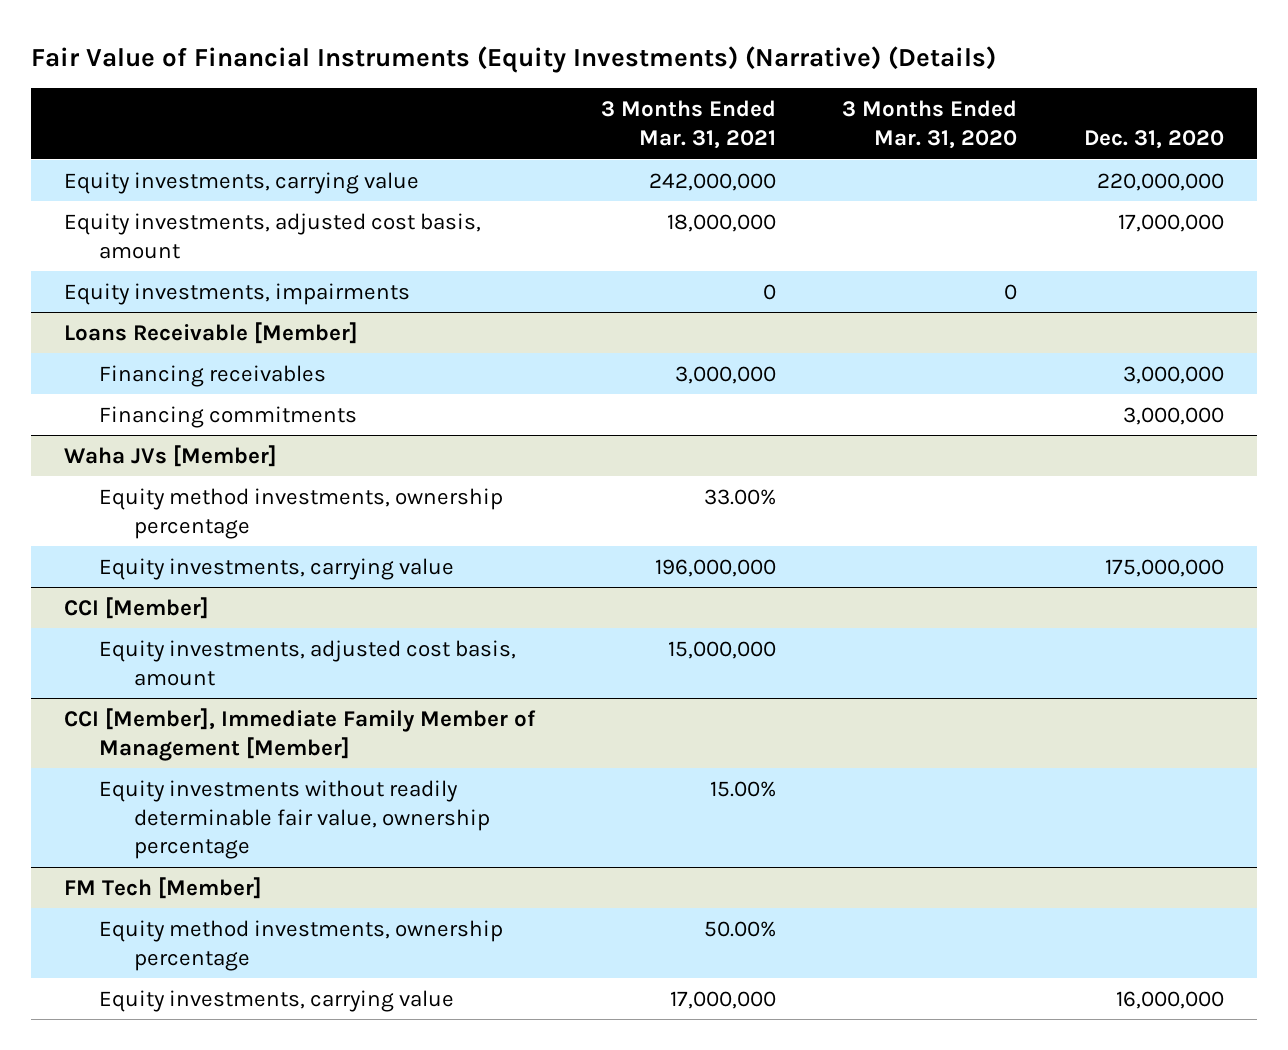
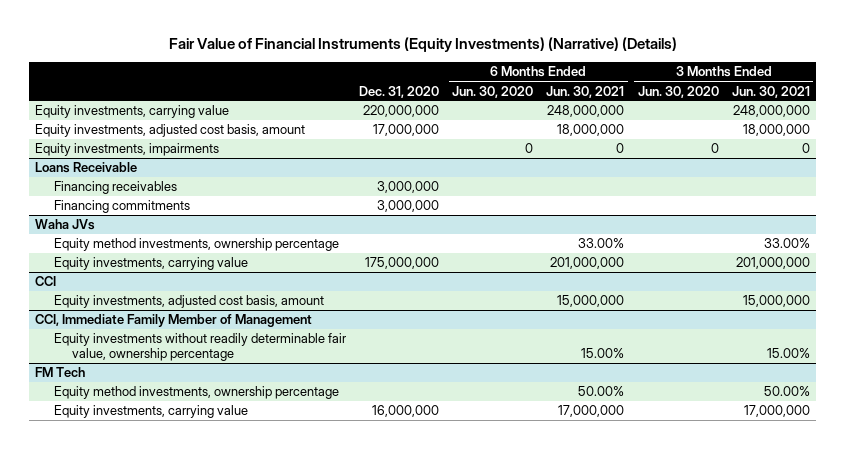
- | 3 Months Ended Mar. 31, 2021 | 3 Months Ended Mar. 31, 2020 | Dec. 31, 2020
+ | Dec. 31, 2020 | 6 Months Ended Jun. 30, 2020 | 6 Months Ended Jun. 30, 2021 | 3 Months Ended Jun. 30, 2020 | 3 Months Ended Jun. 30, 2021
- Loans Receivable [Member]
+ Loans Receivable
- Waha JVs [Member]
+ Waha JVs
- CCI [Member]
+ CCI
- CCI [Member], Immediate Family Member of Management [Member]
+ CCI, Immediate Family Member of Management
- FM Tech [Member]
+ FM Tech

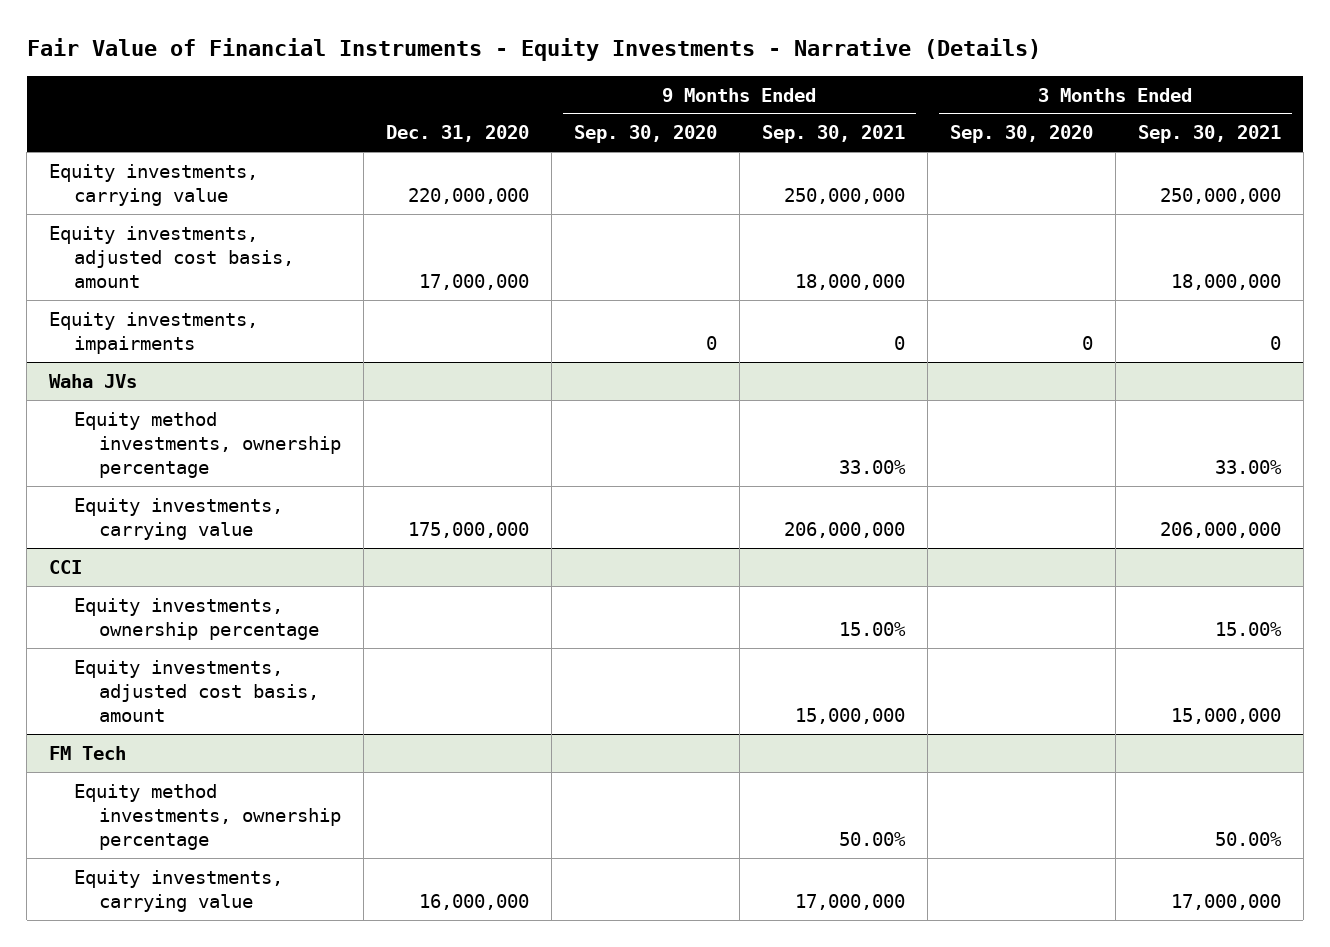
- Fair Value of Financial Instruments (Equity Investments) (Narrative) (Details)
+ Fair Value of Financial Instruments - Equity Investments - Narrative (Details)
- | Dec. 31, 2020 | 6 Months Ended Jun. 30, 2020 | 6 Months Ended Jun. 30, 2021 | 3 Months Ended Jun. 30, 2020 | 3 Months Ended Jun. 30, 2021
+ | Dec. 31, 2020 | 9 Months Ended Sep. 30, 2020 | 9 Months Ended Sep. 30, 2021 | 3 Months Ended Sep. 30, 2020 | 3 Months Ended Sep. 30, 2021
- Loans Receivable
- Financing receivables | 3,000,000 | | | |
- Financing commitments | 3,000,000 | | | |
@ CCI
+ Equity investments, ownership percentage | | | 15.00% | | 15.00%
- CCI, Immediate Family Member of Management
- Equity investments without readily determinable fair value, ownership percentage | | | 15.00% | | 15.00%

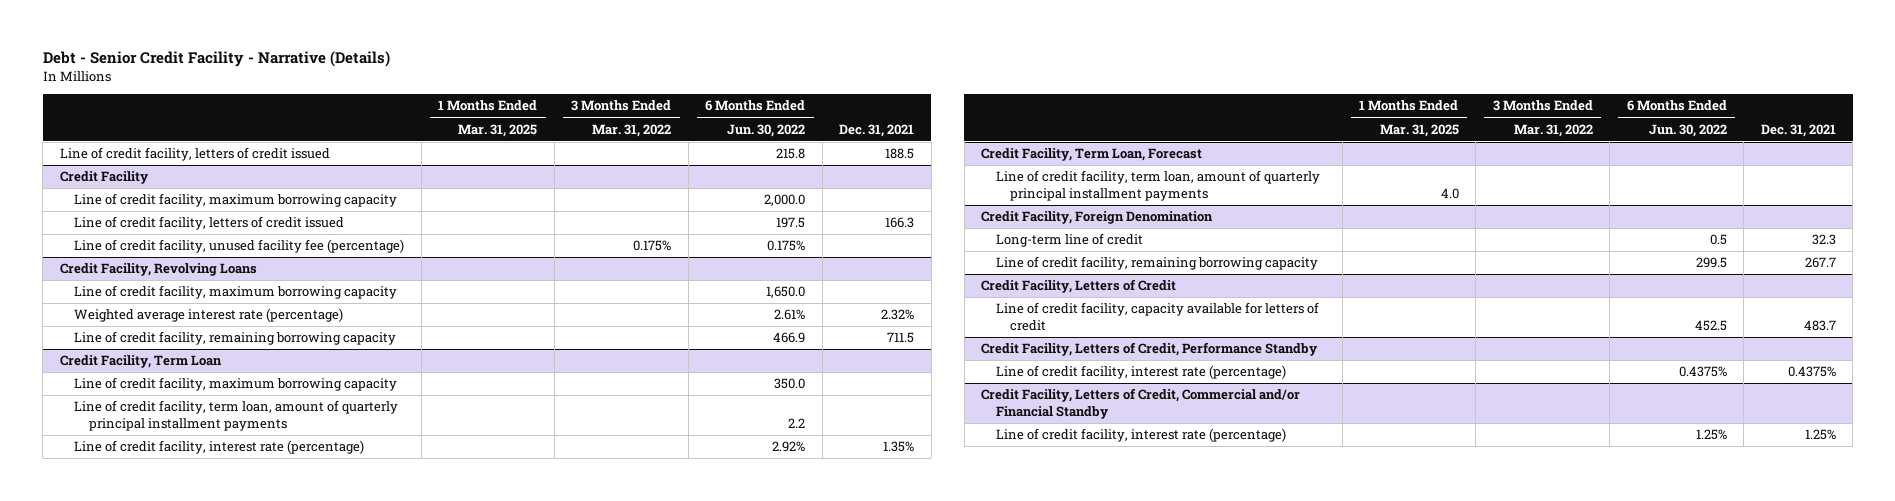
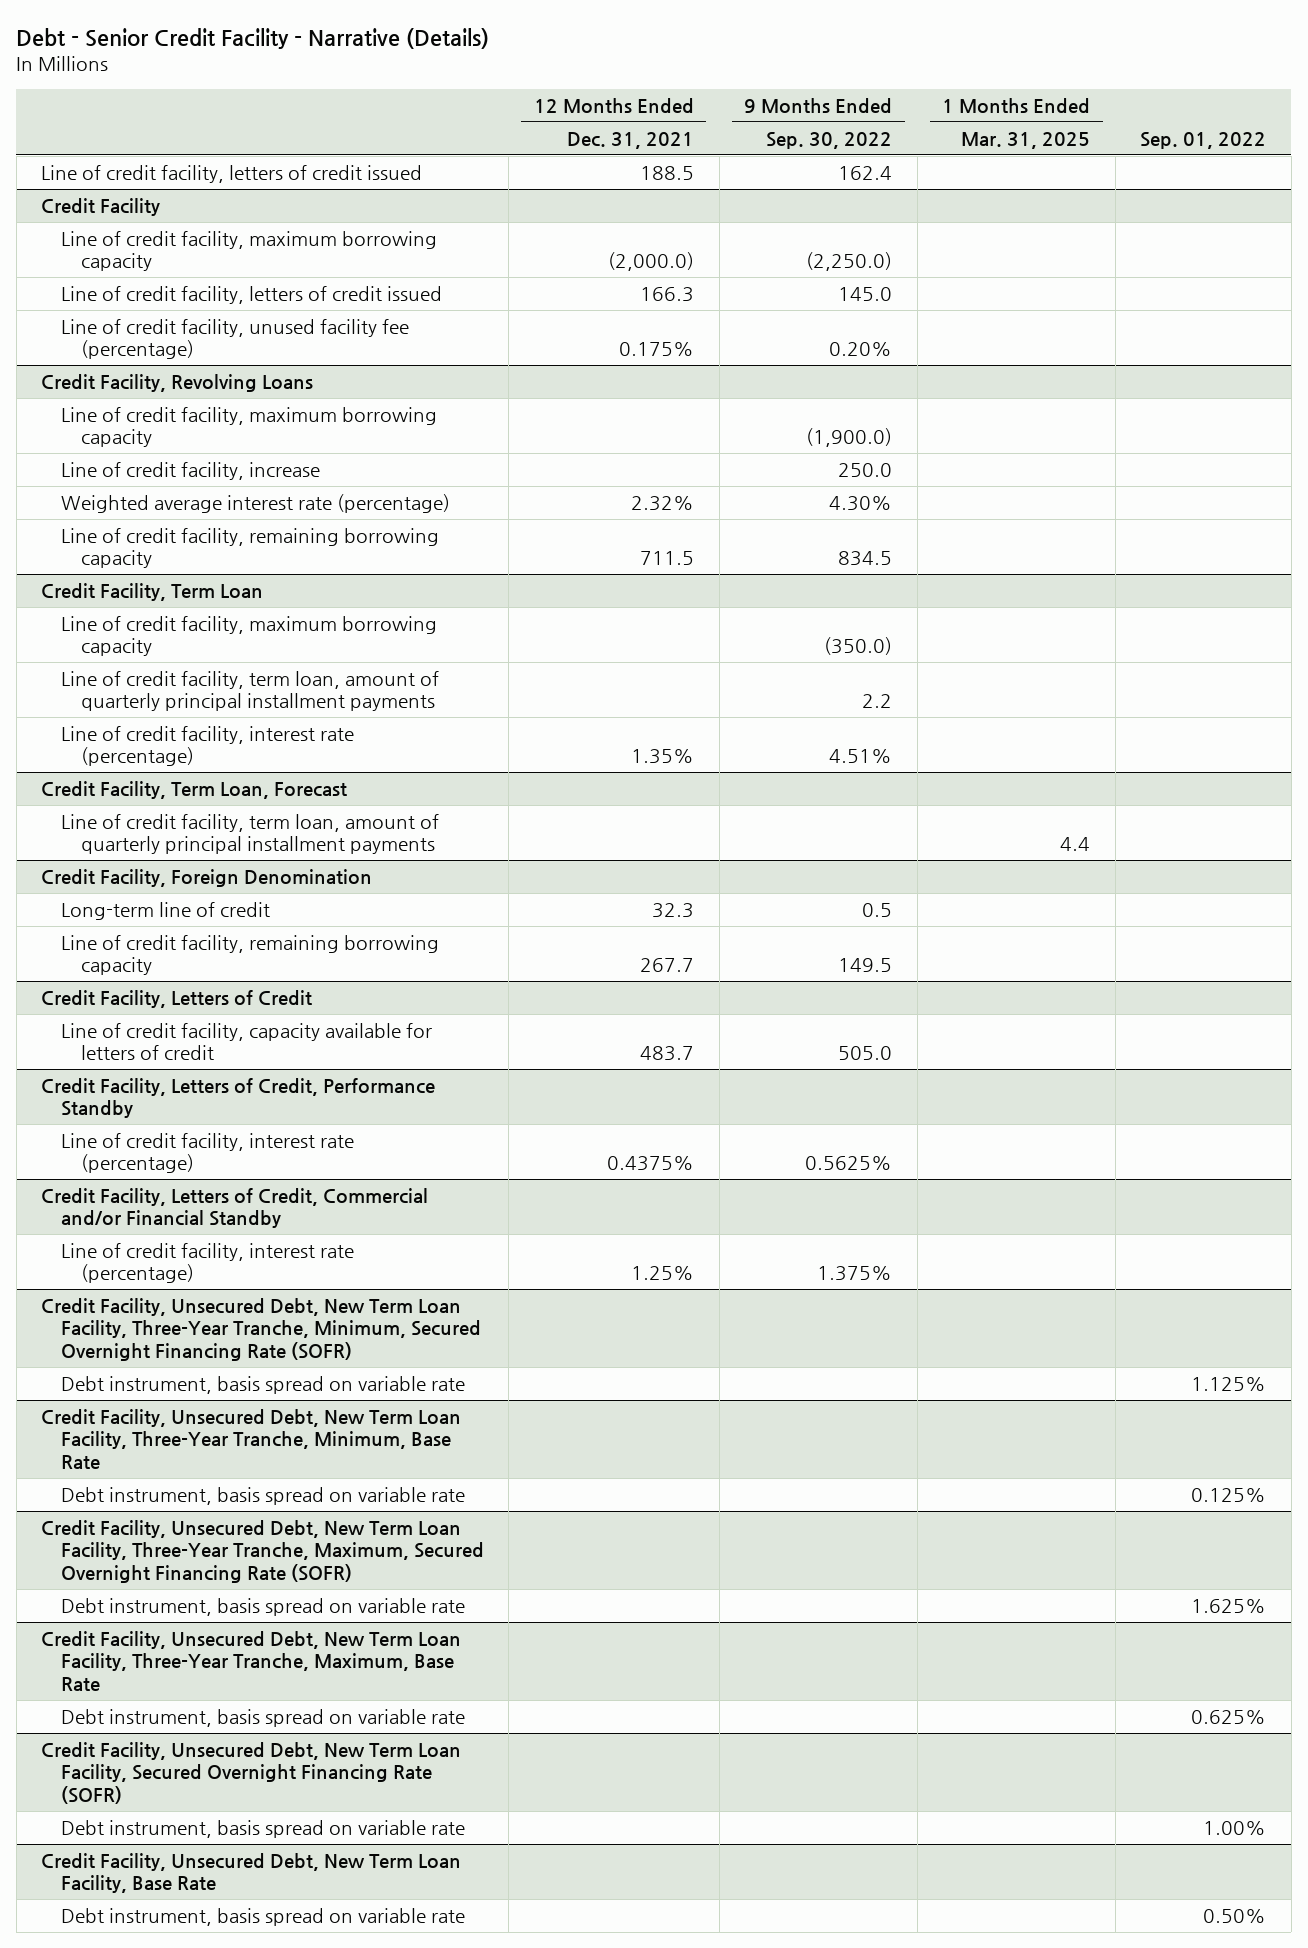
- | 1 Months Ended Mar. 31, 2025 | 3 Months Ended Mar. 31, 2022 | 6 Months Ended Jun. 30, 2022 | Dec. 31, 2021
+ | 12 Months Ended Dec. 31, 2021 | 9 Months Ended Sep. 30, 2022 | 1 Months Ended Mar. 31, 2025 | Sep. 01, 2022
@ Credit Facility, Revolving Loans
+ Line of credit facility, increase | | 250.0 | |
@ Credit Facility, Term Loan, Forecast
- Line of credit facility, term loan, amount of quarterly principal installment payments | 4.0 | | |
+ Line of credit facility, term loan, amount of quarterly principal installment payments | | | 4.4 |
+ Credit Facility, Unsecured Debt, New Term Loan Facility, Three-Year Tranche, Minimum, Secured Overnight Financing Rate (SOFR)
+ Debt instrument, basis spread on variable rate | | | | 1.125%
+ Credit Facility, Unsecured Debt, New Term Loan Facility, Three-Year Tranche, Minimum, Base Rate
+ Debt instrument, basis spread on variable rate | | | | 0.125%
+ Credit Facility, Unsecured Debt, New Term Loan Facility, Three-Year Tranche, Maximum, Secured Overnight Financing Rate (SOFR)
+ Debt instrument, basis spread on variable rate | | | | 1.625%
+ Credit Facility, Unsecured Debt, New Term Loan Facility, Three-Year Tranche, Maximum, Base Rate
+ Debt instrument, basis spread on variable rate | | | | 0.625%
+ Credit Facility, Unsecured Debt, New Term Loan Facility, Secured Overnight Financing Rate (SOFR)
+ Debt instrument, basis spread on variable rate | | | | 1.00%
+ Credit Facility, Unsecured Debt, New Term Loan Facility, Base Rate
+ Debt instrument, basis spread on variable rate | | | | 0.50%

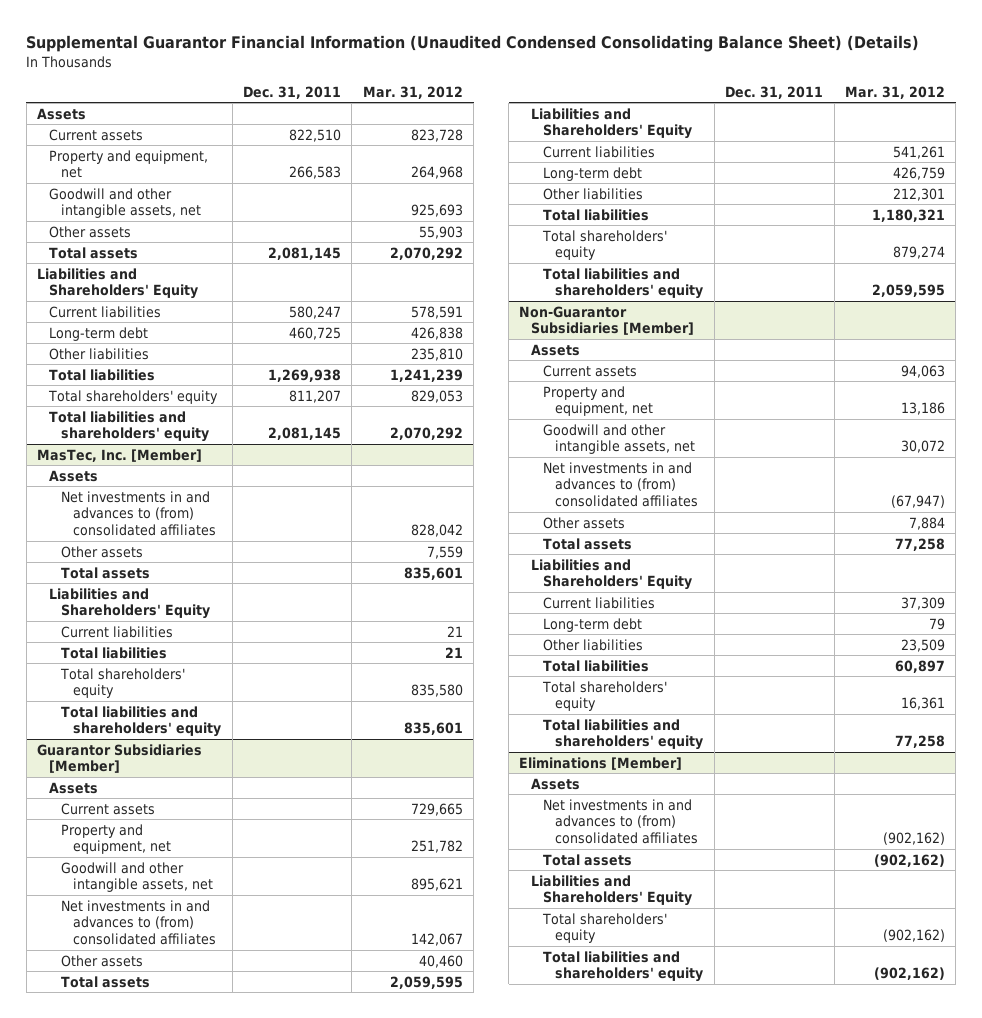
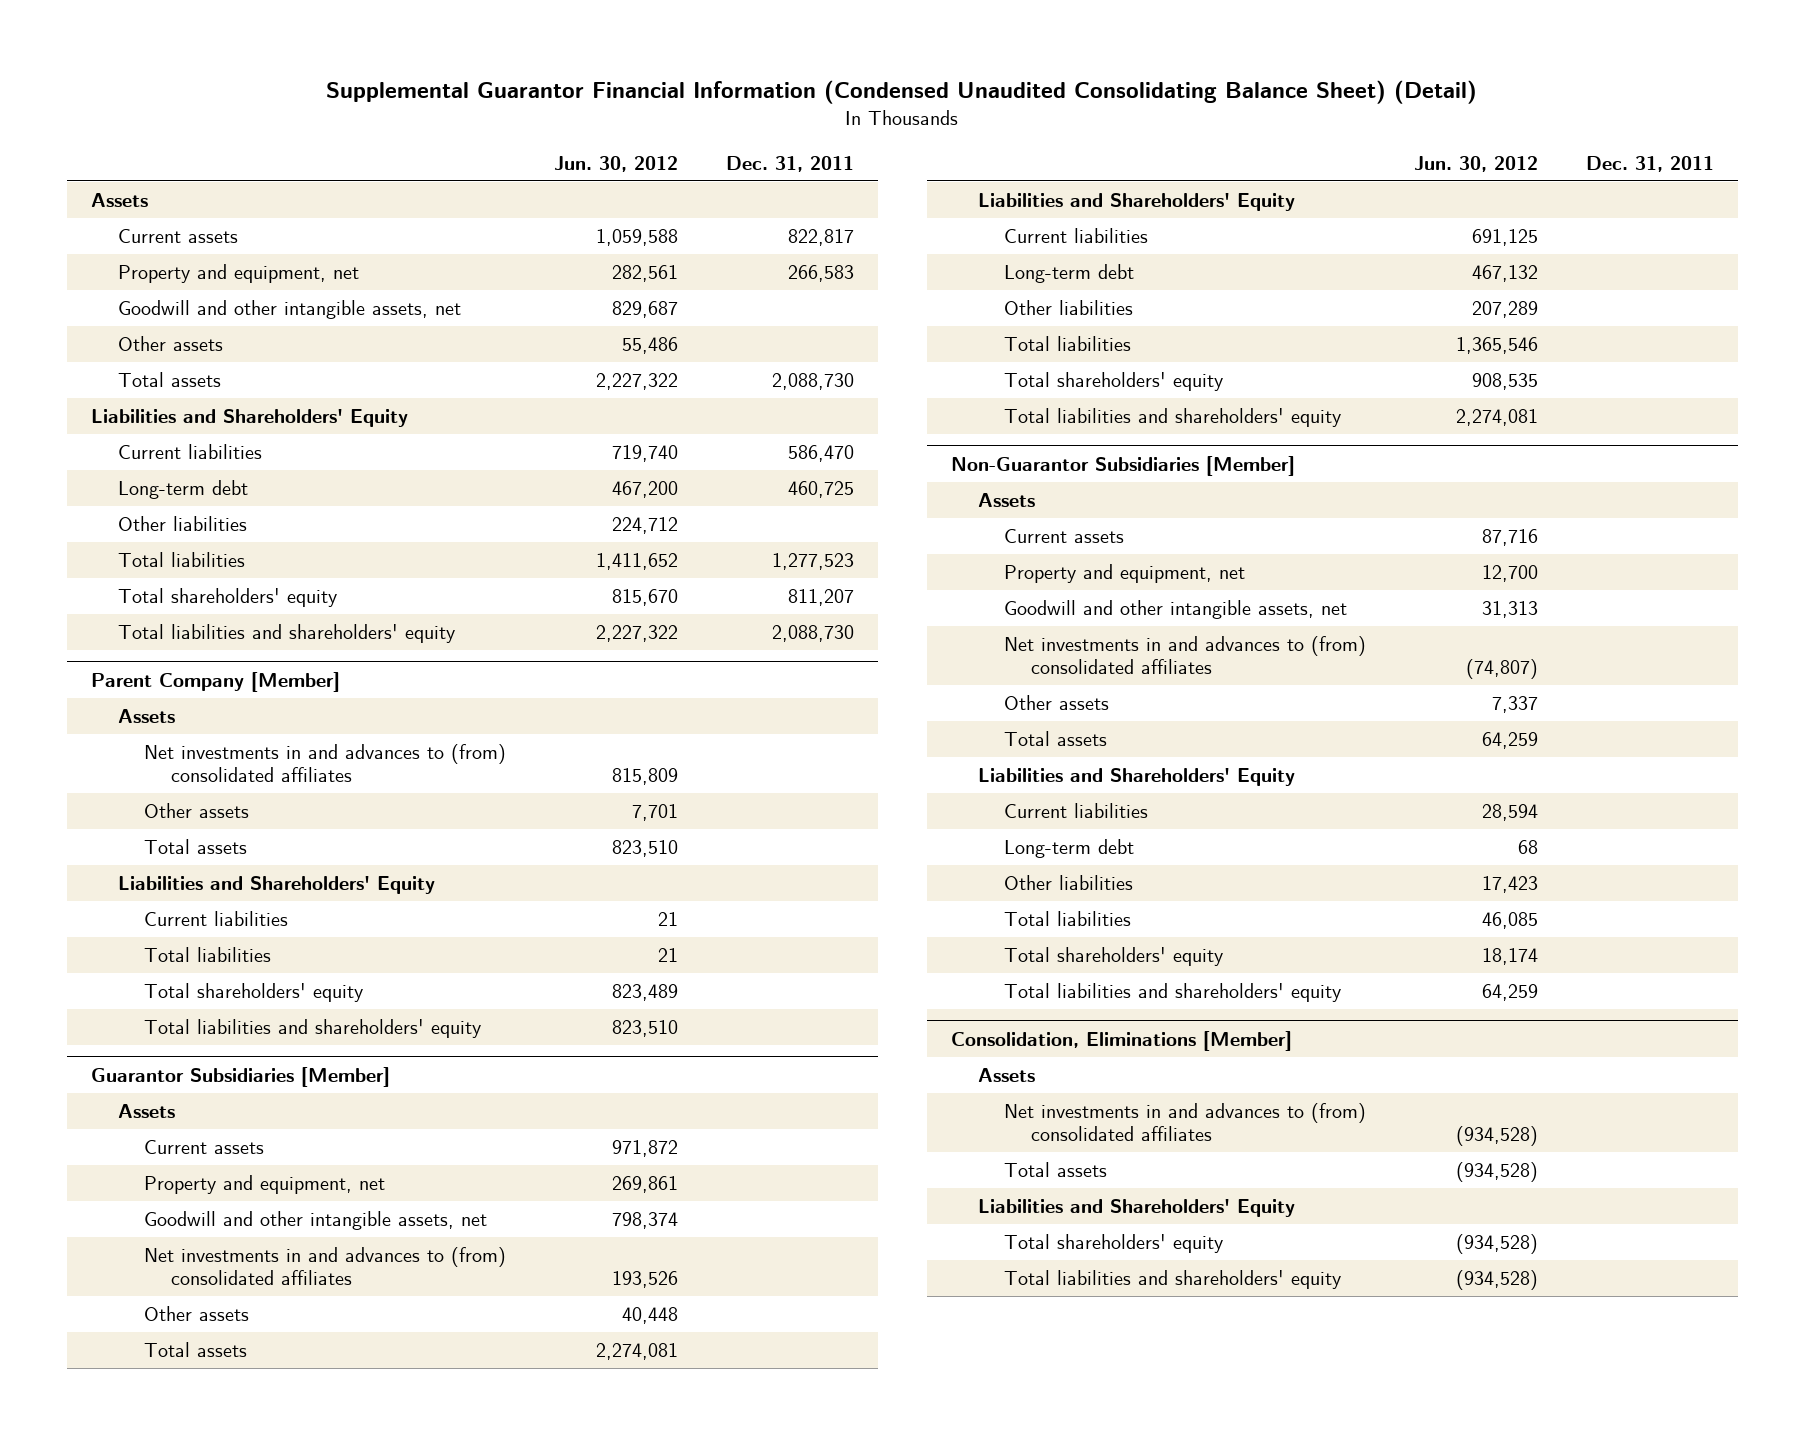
- Supplemental Guarantor Financial Information (Unaudited Condensed Consolidating Balance Sheet) (Details)
+ Supplemental Guarantor Financial Information (Condensed Unaudited Consolidating Balance Sheet) (Detail)
- | Dec. 31, 2011 | Mar. 31, 2012
+ | Jun. 30, 2012 | Dec. 31, 2011
- Current assets | 822,510 | 823,728
+ Current assets | 1,059,588 | 822,817
- Total assets | 2,081,145 | 2,070,292
+ Total assets | 2,227,322 | 2,088,730
- Current liabilities | 580,247 | 578,591
+ Current liabilities | 719,740 | 586,470
- Total liabilities | 1,269,938 | 1,241,239
+ Total liabilities | 1,411,652 | 1,277,523
- Total liabilities and shareholders' equity | 2,081,145 | 2,070,292
- MasTec, Inc. [Member]
- Assets
- Net investments in and advances to (from) consolidated affiliates | | 828,042
- Other assets | | 7,559
- Total assets | | 835,601
- Liabilities and Shareholders' Equity
- Current liabilities | | 21
- Total liabilities | | 21
- Total shareholders' equity | | 835,580
- Total liabilities and shareholders' equity | | 835,601
+ Total liabilities and shareholders' equity | 2,227,322 | 2,088,730
+ Parent Company [Member]
+ Assets
+ Net investments in and advances to (from) consolidated affiliates | 815,809 |
+ Other assets | 7,701 |
+ Total assets | 823,510 |
+ Liabilities and Shareholders' Equity
+ Current liabilities | 21 |
+ Total liabilities | 21 |
+ Total shareholders' equity | 823,489 |
+ Total liabilities and shareholders' equity | 823,510 |
- Eliminations [Member]
+ Consolidation, Eliminations [Member]

